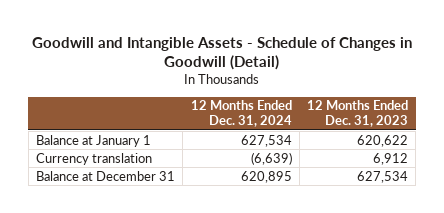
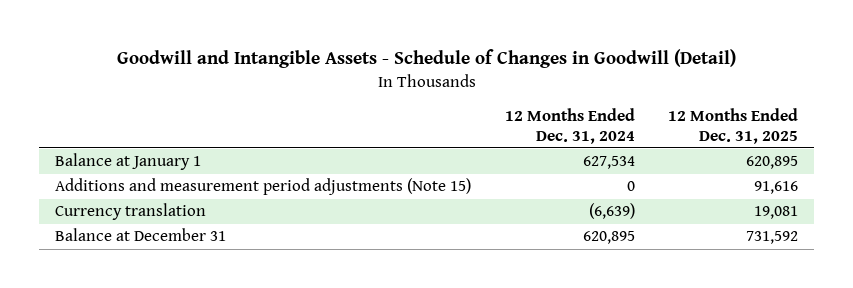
- | 12 Months Ended Dec. 31, 2024 | 12 Months Ended Dec. 31, 2023
+ | 12 Months Ended Dec. 31, 2024 | 12 Months Ended Dec. 31, 2025
+ Additions and measurement period adjustments (Note 15) | 0 | 91,616

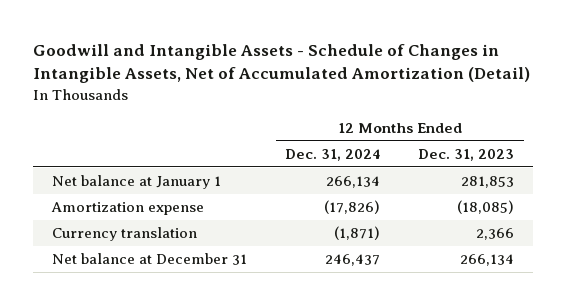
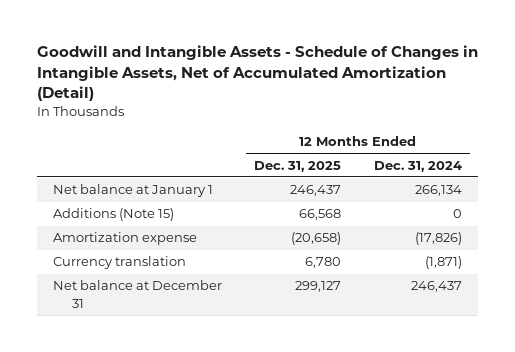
- | 12 Months Ended Dec. 31, 2024 | 12 Months Ended Dec. 31, 2023
+ | 12 Months Ended Dec. 31, 2025 | 12 Months Ended Dec. 31, 2024
+ Additions (Note 15) | 66,568 | 0

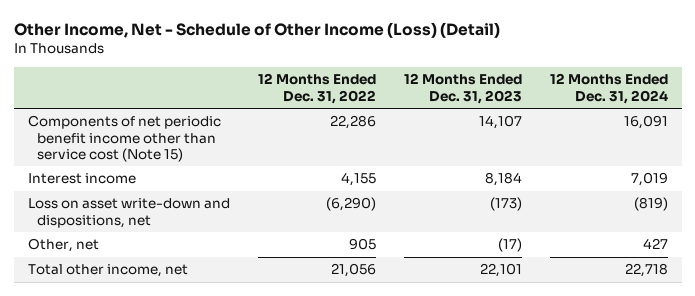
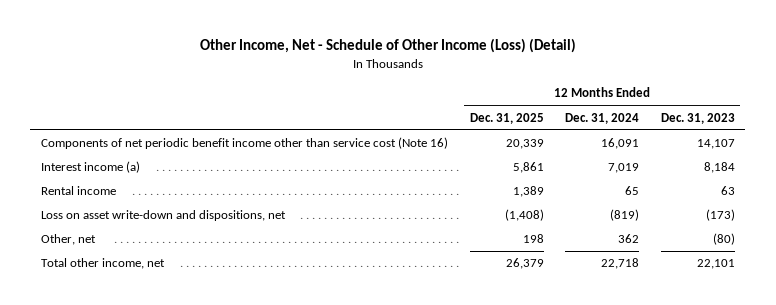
- | 12 Months Ended Dec. 31, 2022 | 12 Months Ended Dec. 31, 2023 | 12 Months Ended Dec. 31, 2024
+ | 12 Months Ended Dec. 31, 2025 | 12 Months Ended Dec. 31, 2024 | 12 Months Ended Dec. 31, 2023
- Components of net periodic benefit income other than service cost (Note 15) | 22,286 | 14,107 | 16,091
- Interest income | 4,155 | 8,184 | 7,019
+ Components of net periodic benefit income other than service cost (Note 16) | 20,339 | 16,091 | 14,107
+ Interest income (a) | 5,861 | 7,019 | 8,184
+ Rental income | 1,389 | 65 | 63
- Other, net | 905 | (17) | 427
+ Other, net | 198 | 362 | (80)

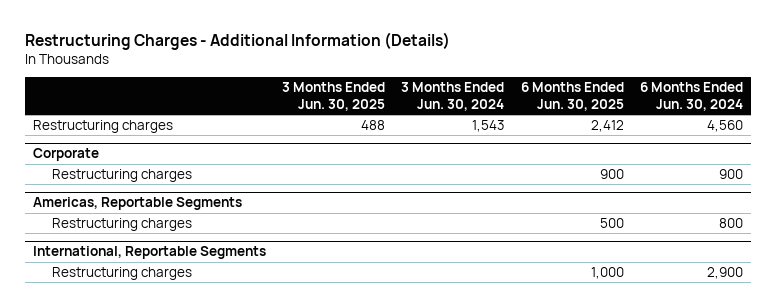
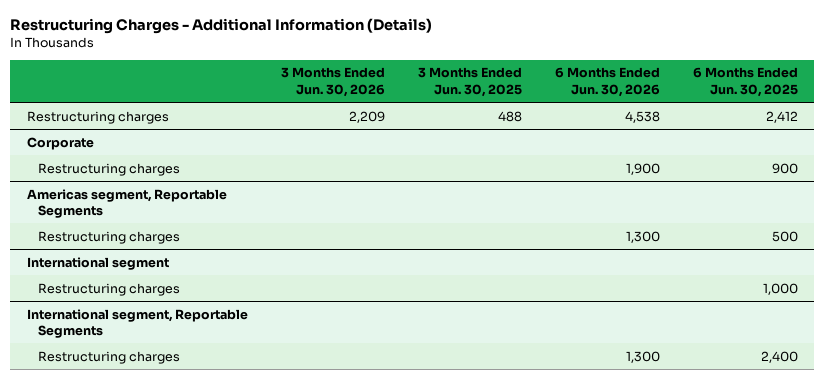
- | 3 Months Ended Jun. 30, 2025 | 3 Months Ended Jun. 30, 2024 | 6 Months Ended Jun. 30, 2025 | 6 Months Ended Jun. 30, 2024
+ | 3 Months Ended Jun. 30, 2026 | 3 Months Ended Jun. 30, 2025 | 6 Months Ended Jun. 30, 2026 | 6 Months Ended Jun. 30, 2025
- Americas, Reportable Segments
+ Americas segment, Reportable Segments
- International, Reportable Segments
+ International segment
+ International segment, Reportable Segments
+ Restructuring charges | | | 1,300 | 2,400

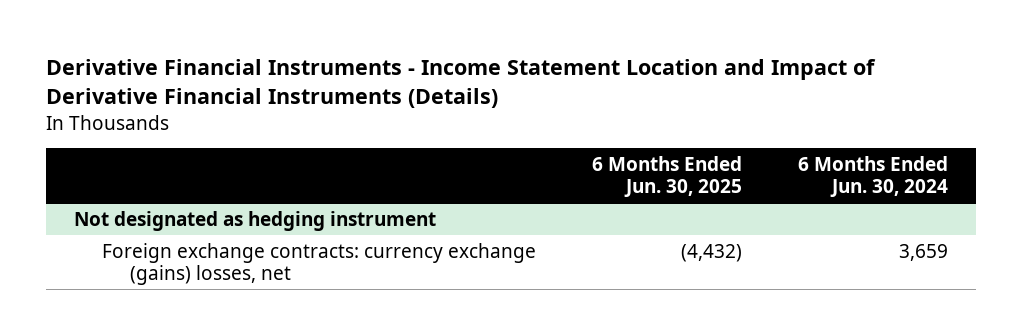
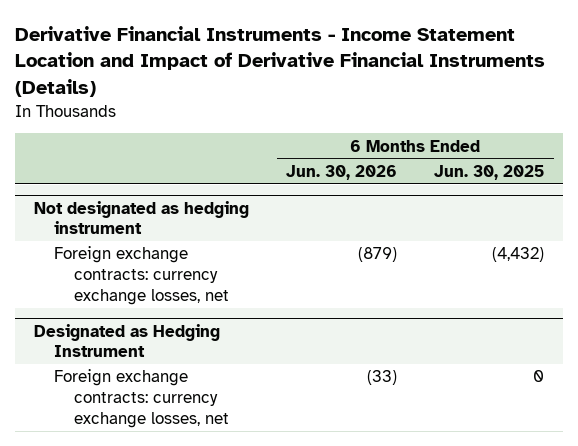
- | 6 Months Ended Jun. 30, 2025 | 6 Months Ended Jun. 30, 2024
+ | 6 Months Ended Jun. 30, 2026 | 6 Months Ended Jun. 30, 2025
@ Not designated as hedging instrument
- Foreign exchange contracts: currency exchange (gains) losses, net | (4,432) | 3,659
+ Foreign exchange contracts: currency exchange losses, net | (879) | (4,432)
+ Designated as Hedging Instrument
+ Foreign exchange contracts: currency exchange losses, net | (33) | 0

